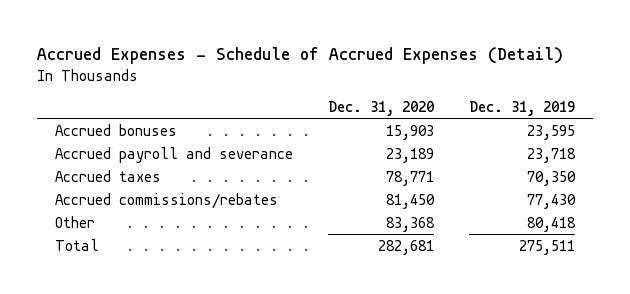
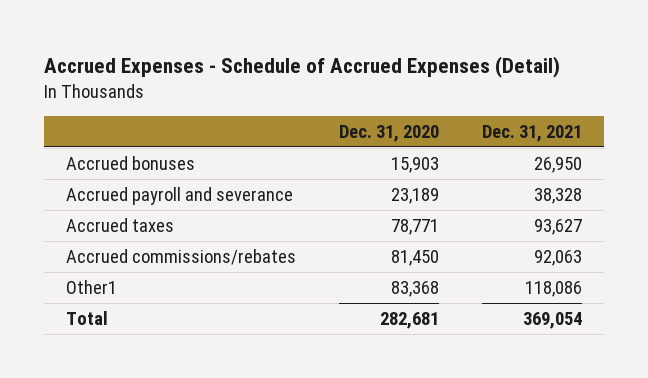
- | Dec. 31, 2020 | Dec. 31, 2019
+ | Dec. 31, 2020 | Dec. 31, 2021
- Other | 83,368 | 80,418
+ Other1 | 83,368 | 118,086

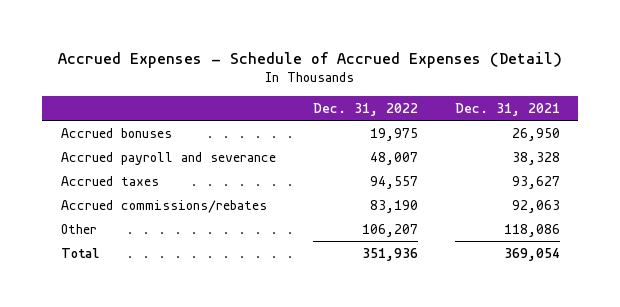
- | Dec. 31, 2020 | Dec. 31, 2021
+ | Dec. 31, 2022 | Dec. 31, 2021
- Other1 | 83,368 | 118,086
+ Other | 106,207 | 118,086

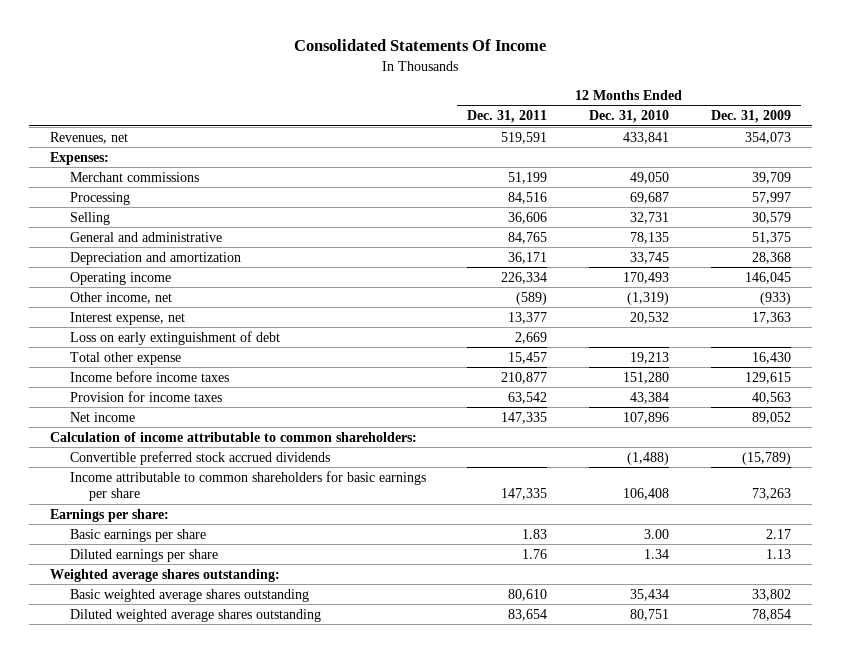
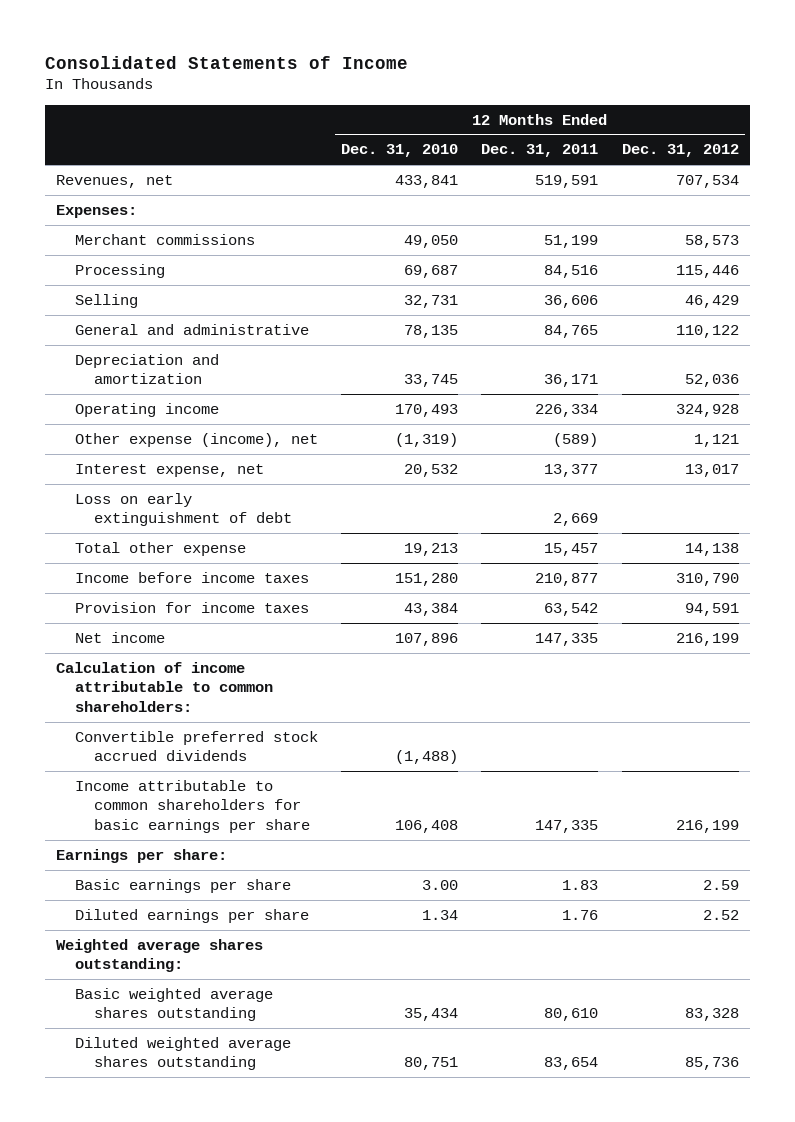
- Consolidated Statements Of Income
+ Consolidated Statements of Income
- | 12 Months Ended Dec. 31, 2011 | 12 Months Ended Dec. 31, 2010 | 12 Months Ended Dec. 31, 2009
+ | 12 Months Ended Dec. 31, 2010 | 12 Months Ended Dec. 31, 2011 | 12 Months Ended Dec. 31, 2012
- Other income, net | (589) | (1,319) | (933)
+ Other expense (income), net | (1,319) | (589) | 1,121

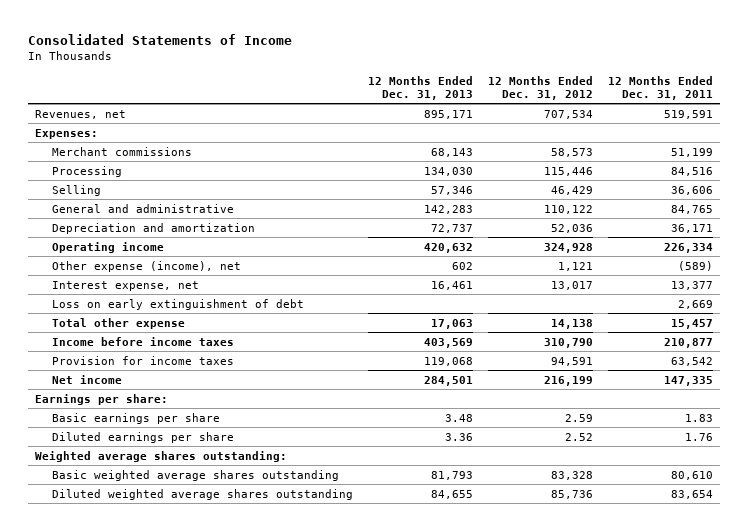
- | 12 Months Ended Dec. 31, 2010 | 12 Months Ended Dec. 31, 2011 | 12 Months Ended Dec. 31, 2012
+ | 12 Months Ended Dec. 31, 2013 | 12 Months Ended Dec. 31, 2012 | 12 Months Ended Dec. 31, 2011
- Calculation of income attributable to common shareholders:
- Convertible preferred stock accrued dividends | (1,488) | |
- Income attributable to common shareholders for basic earnings per share | 106,408 | 147,335 | 216,199

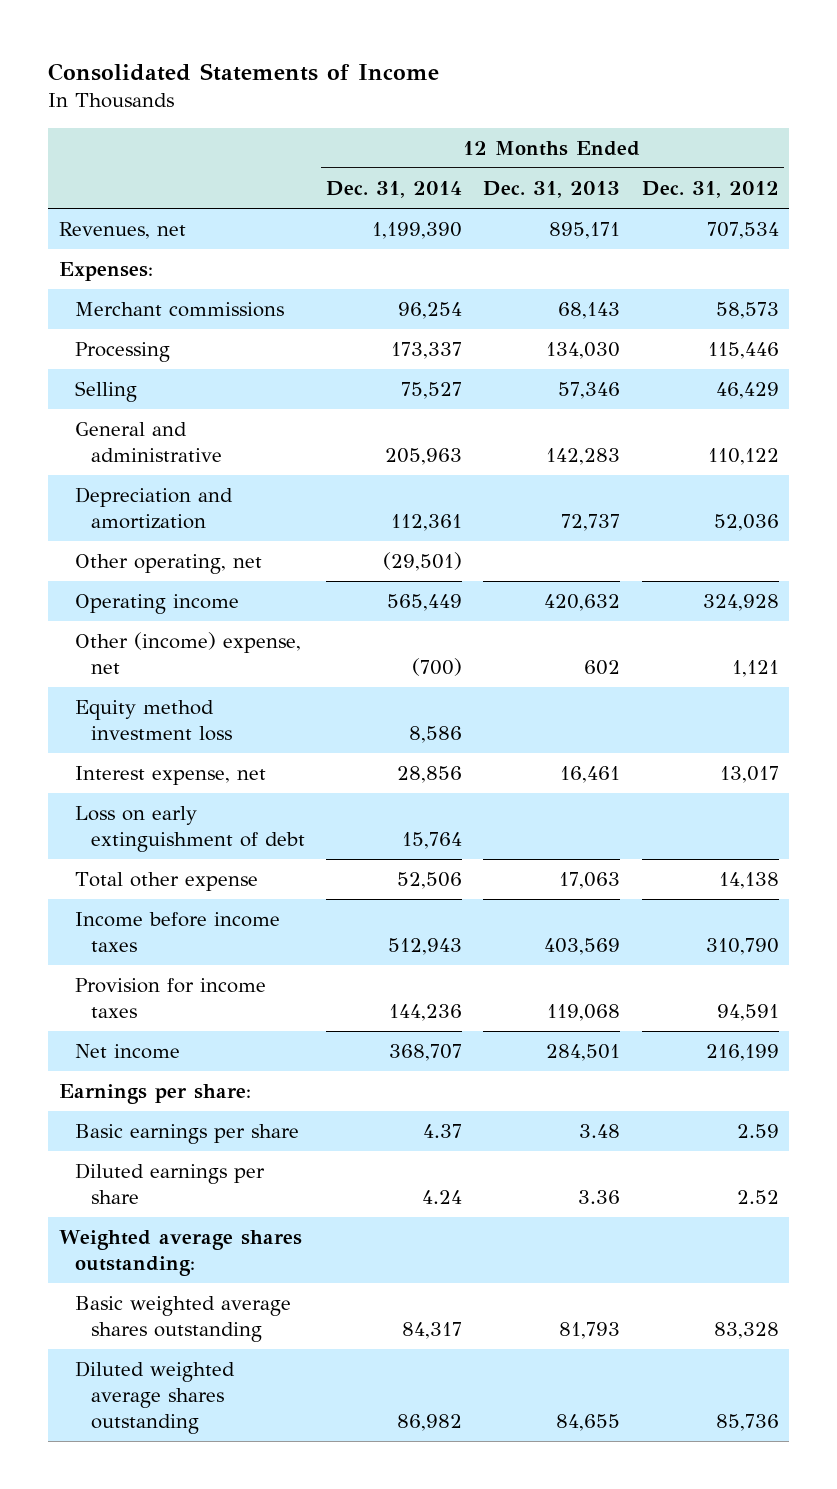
- | 12 Months Ended Dec. 31, 2013 | 12 Months Ended Dec. 31, 2012 | 12 Months Ended Dec. 31, 2011
+ | 12 Months Ended Dec. 31, 2014 | 12 Months Ended Dec. 31, 2013 | 12 Months Ended Dec. 31, 2012
+ Other operating, net | (29,501) | |
- Other expense (income), net | 602 | 1,121 | (589)
+ Other (income) expense, net | (700) | 602 | 1,121
+ Equity method investment loss | 8,586 | |

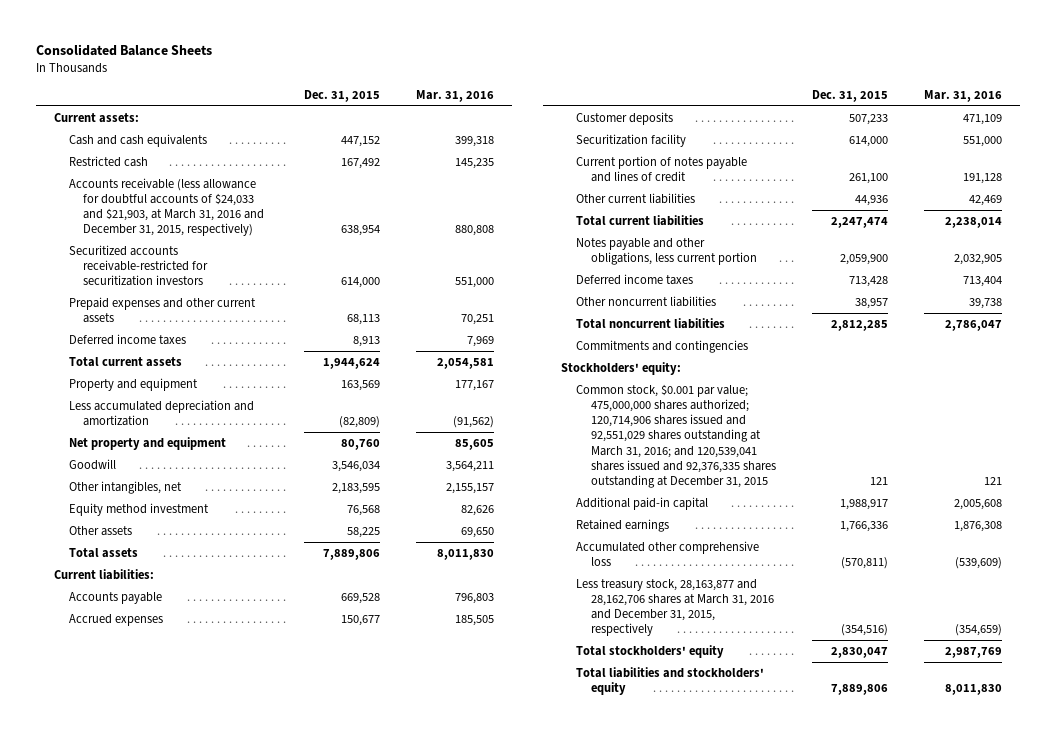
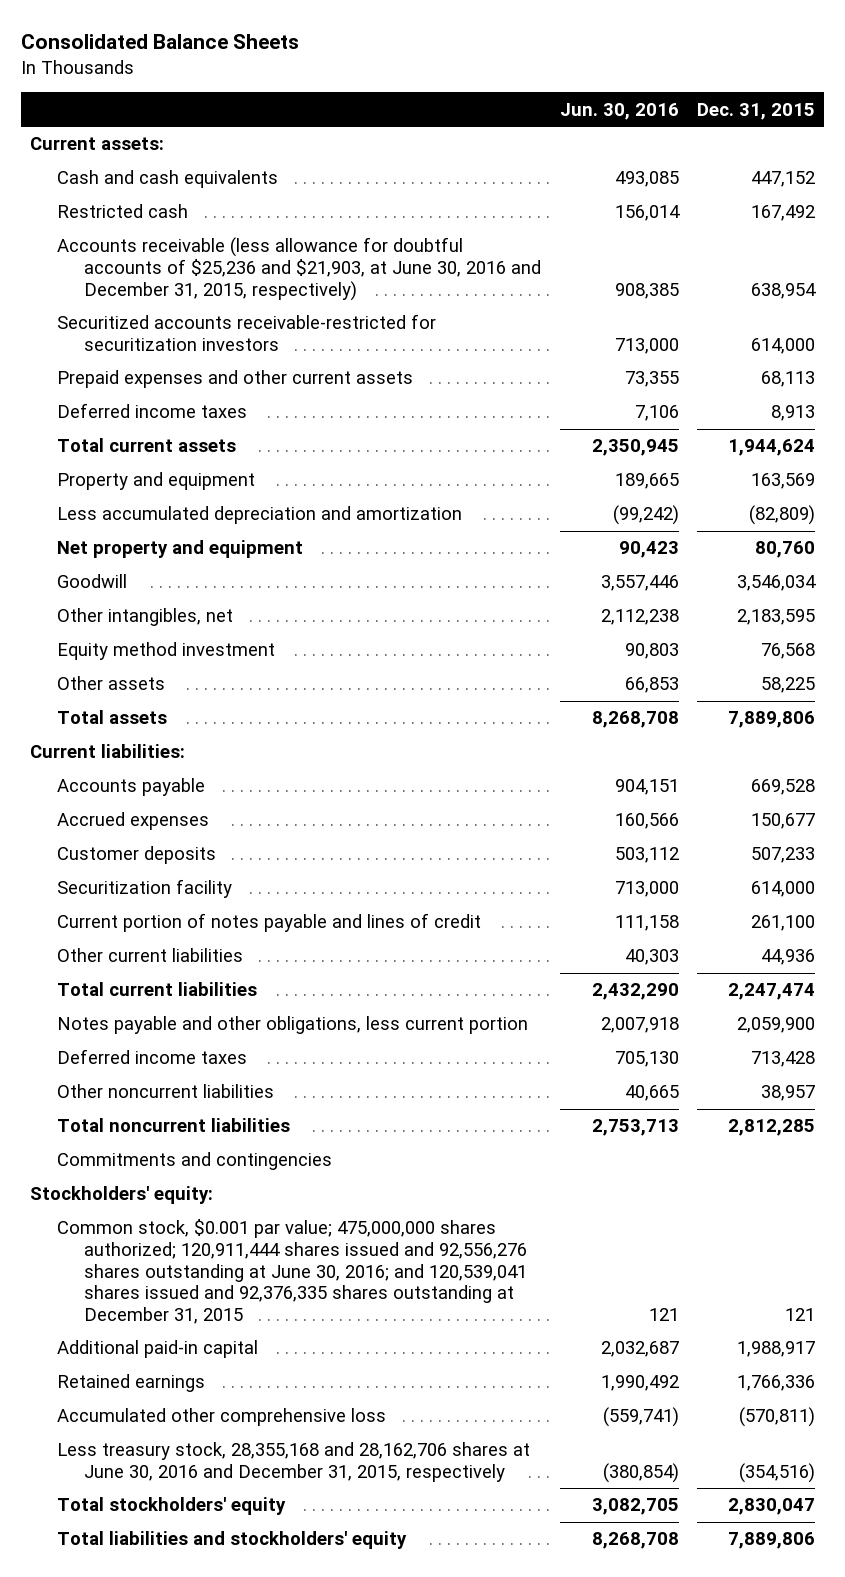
- | Dec. 31, 2015 | Mar. 31, 2016
+ | Jun. 30, 2016 | Dec. 31, 2015
- Accounts receivable (less allowance for doubtful accounts of $24,033 and $21,903, at March 31, 2016 and December 31, 2015, respectively) | 638,954 | 880,808
+ Accounts receivable (less allowance for doubtful accounts of $25,236 and $21,903, at June 30, 2016 and December 31, 2015, respectively) | 908,385 | 638,954
- Common stock, $0.001 par value; 475,000,000 shares authorized; 120,714,906 shares issued and 92,551,029 shares outstanding at March 31, 2016; and 120,539,041 shares issued and 92,376,335 shares outstanding at December 31, 2015 | 121 | 121
+ Common stock, $0.001 par value; 475,000,000 shares authorized; 120,911,444 shares issued and 92,556,276 shares outstanding at June 30, 2016; and 120,539,041 shares issued and 92,376,335 shares outstanding at December 31, 2015 | 121 | 121
- Less treasury stock, 28,163,877 and 28,162,706 shares at March 31, 2016 and December 31, 2015, respectively | (354,516) | (354,659)
+ Less treasury stock, 28,355,168 and 28,162,706 shares at June 30, 2016 and December 31, 2015, respectively | (380,854) | (354,516)

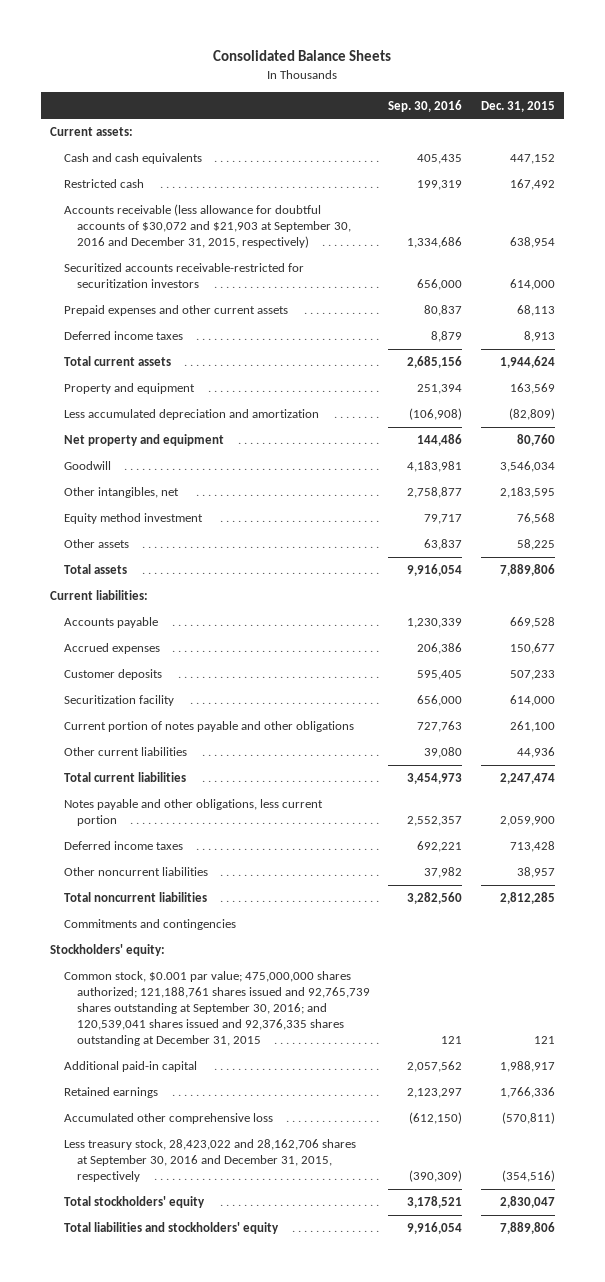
- | Jun. 30, 2016 | Dec. 31, 2015
+ | Sep. 30, 2016 | Dec. 31, 2015
- Accounts receivable (less allowance for doubtful accounts of $25,236 and $21,903, at June 30, 2016 and December 31, 2015, respectively) | 908,385 | 638,954
+ Accounts receivable (less allowance for doubtful accounts of $30,072 and $21,903 at September 30, 2016 and December 31, 2015, respectively) | 1,334,686 | 638,954
- Current portion of notes payable and lines of credit | 111,158 | 261,100
+ Current portion of notes payable and other obligations | 727,763 | 261,100
- Common stock, $0.001 par value; 475,000,000 shares authorized; 120,911,444 shares issued and 92,556,276 shares outstanding at June 30, 2016; and 120,539,041 shares issued and 92,376,335 shares outstanding at December 31, 2015 | 121 | 121
+ Common stock, $0.001 par value; 475,000,000 shares authorized; 121,188,761 shares issued and 92,765,739 shares outstanding at September 30, 2016; and 120,539,041 shares issued and 92,376,335 shares outstanding at December 31, 2015 | 121 | 121
- Less treasury stock, 28,355,168 and 28,162,706 shares at June 30, 2016 and December 31, 2015, respectively | (380,854) | (354,516)
+ Less treasury stock, 28,423,022 and 28,162,706 shares at September 30, 2016 and December 31, 2015, respectively | (390,309) | (354,516)

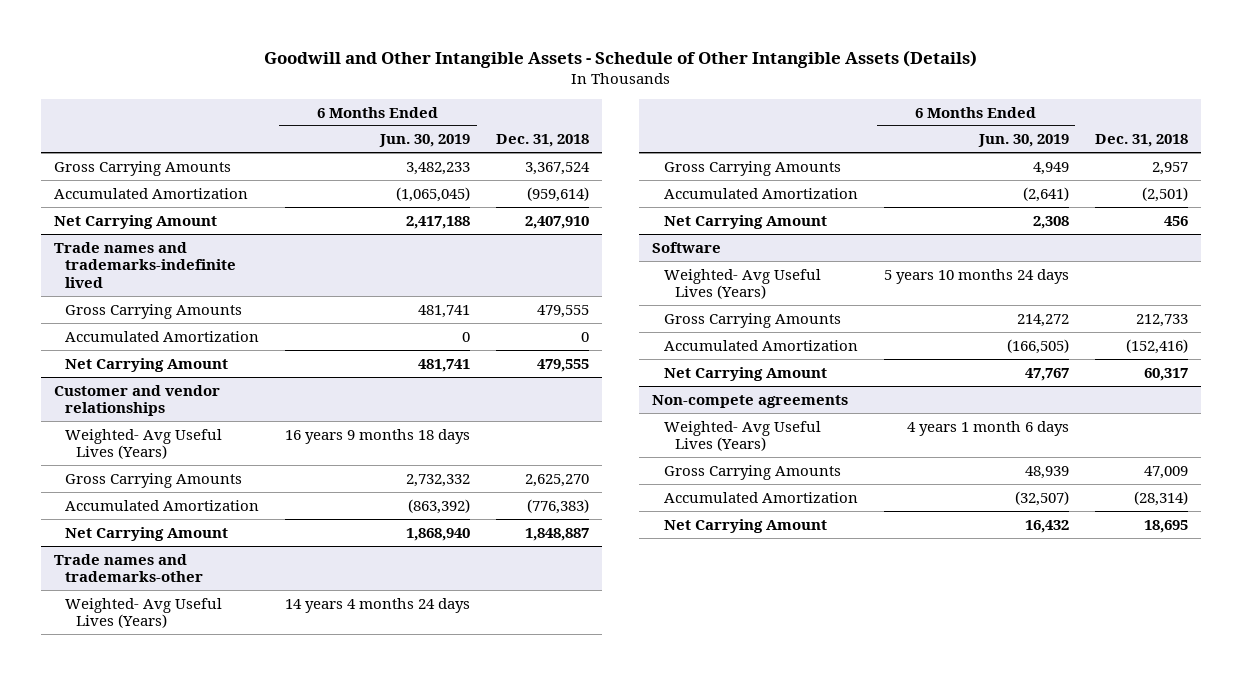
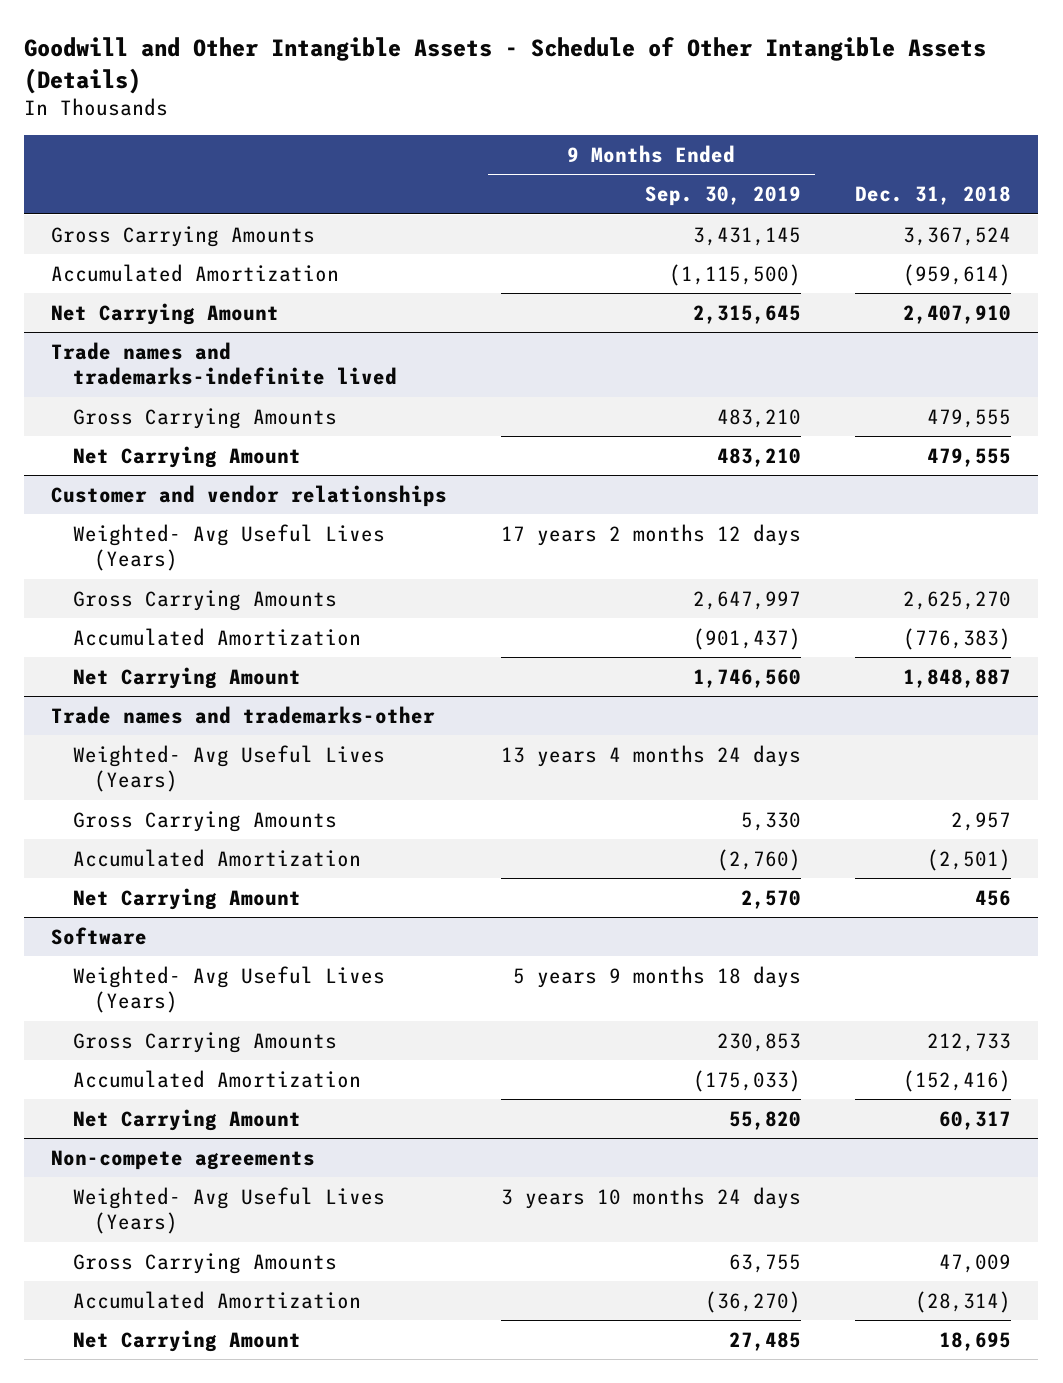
- | 6 Months Ended Jun. 30, 2019 | Dec. 31, 2018
+ | 9 Months Ended Sep. 30, 2019 | Dec. 31, 2018
@ Trade names and trademarks-indefinite lived
- Accumulated Amortization | 0 | 0

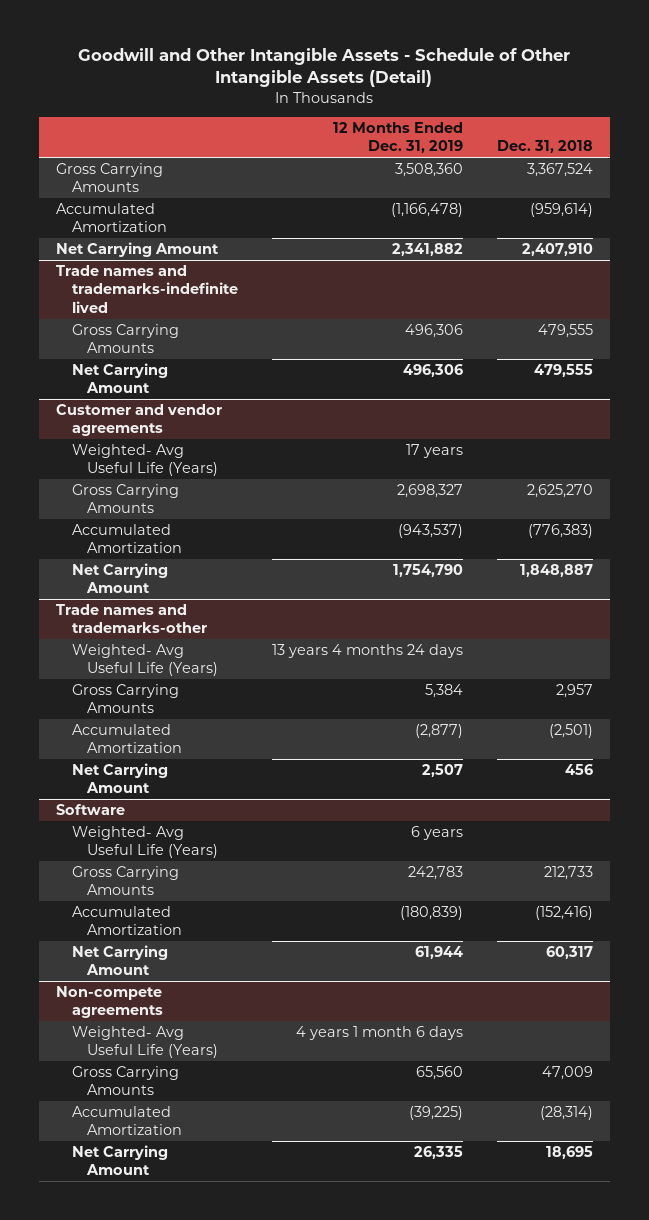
- Goodwill and Other Intangible Assets - Schedule of Other Intangible Assets (Details)
+ Goodwill and Other Intangible Assets - Schedule of Other Intangible Assets (Detail)
- | 9 Months Ended Sep. 30, 2019 | Dec. 31, 2018
+ | 12 Months Ended Dec. 31, 2019 | Dec. 31, 2018
- Customer and vendor relationships
- Weighted- Avg Useful Lives (Years) | 17 years 2 months 12 days |
+ Customer and vendor agreements
+ Weighted- Avg Useful Life (Years) | 17 years |
@ Trade names and trademarks-other
- Weighted- Avg Useful Lives (Years) | 13 years 4 months 24 days |
+ Weighted- Avg Useful Life (Years) | 13 years 4 months 24 days |
@ Software
- Weighted- Avg Useful Lives (Years) | 5 years 9 months 18 days |
+ Weighted- Avg Useful Life (Years) | 6 years |
@ Non-compete agreements
- Weighted- Avg Useful Lives (Years) | 3 years 10 months 24 days |
+ Weighted- Avg Useful Life (Years) | 4 years 1 month 6 days |

